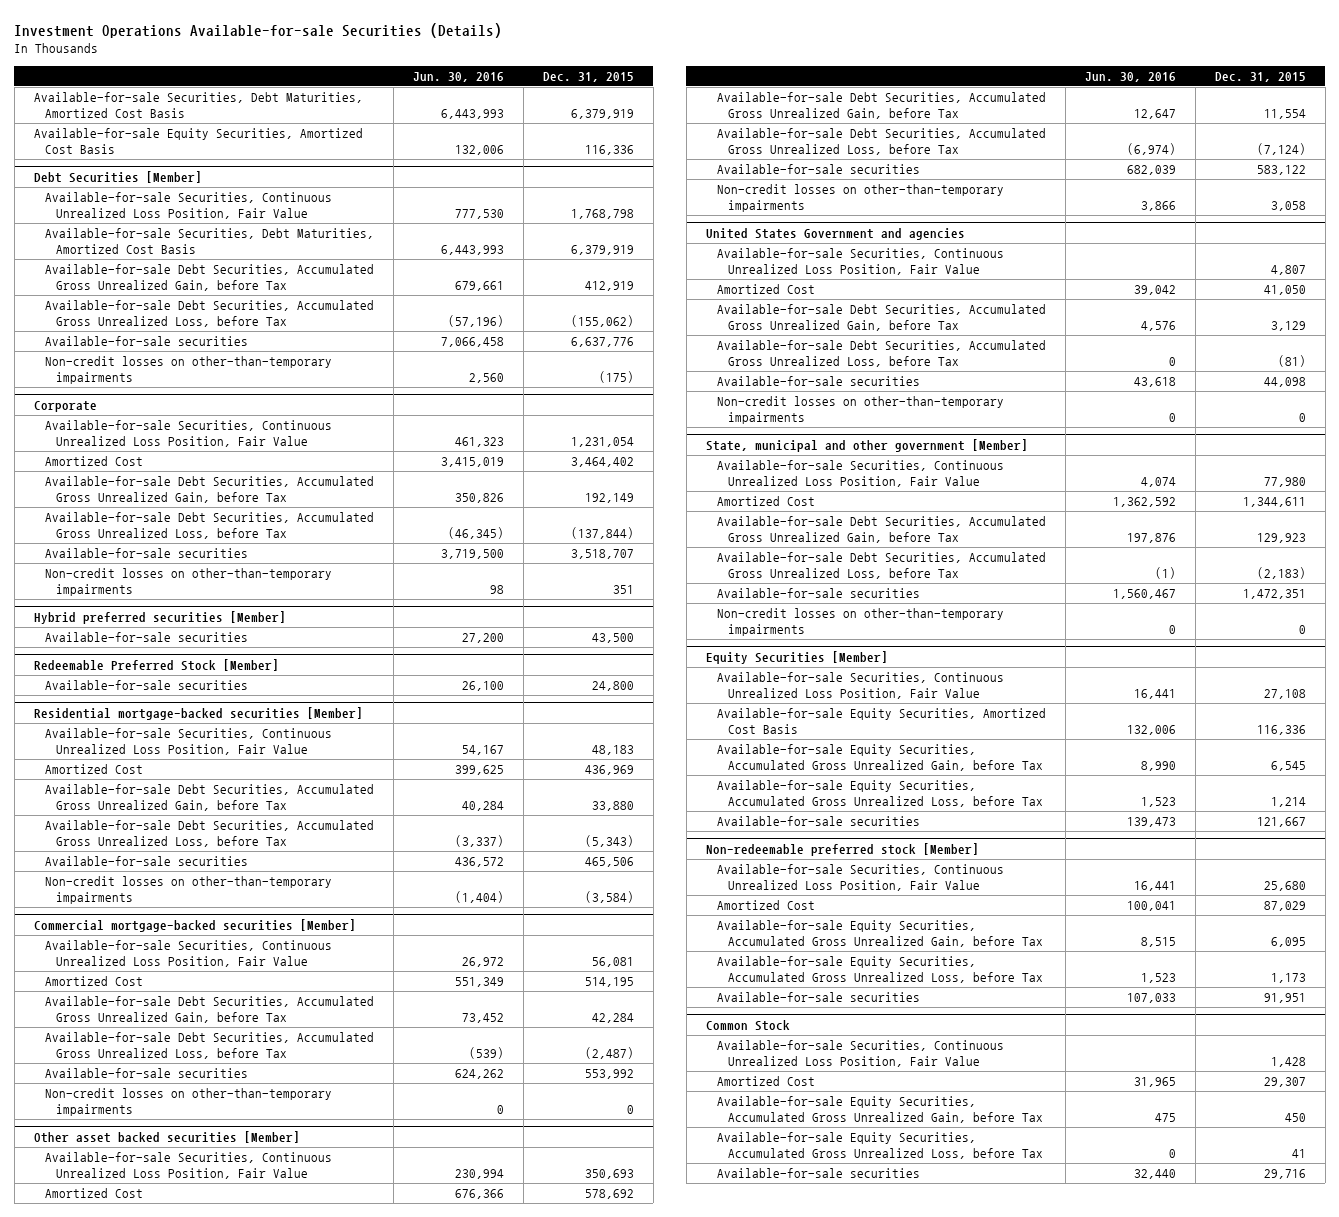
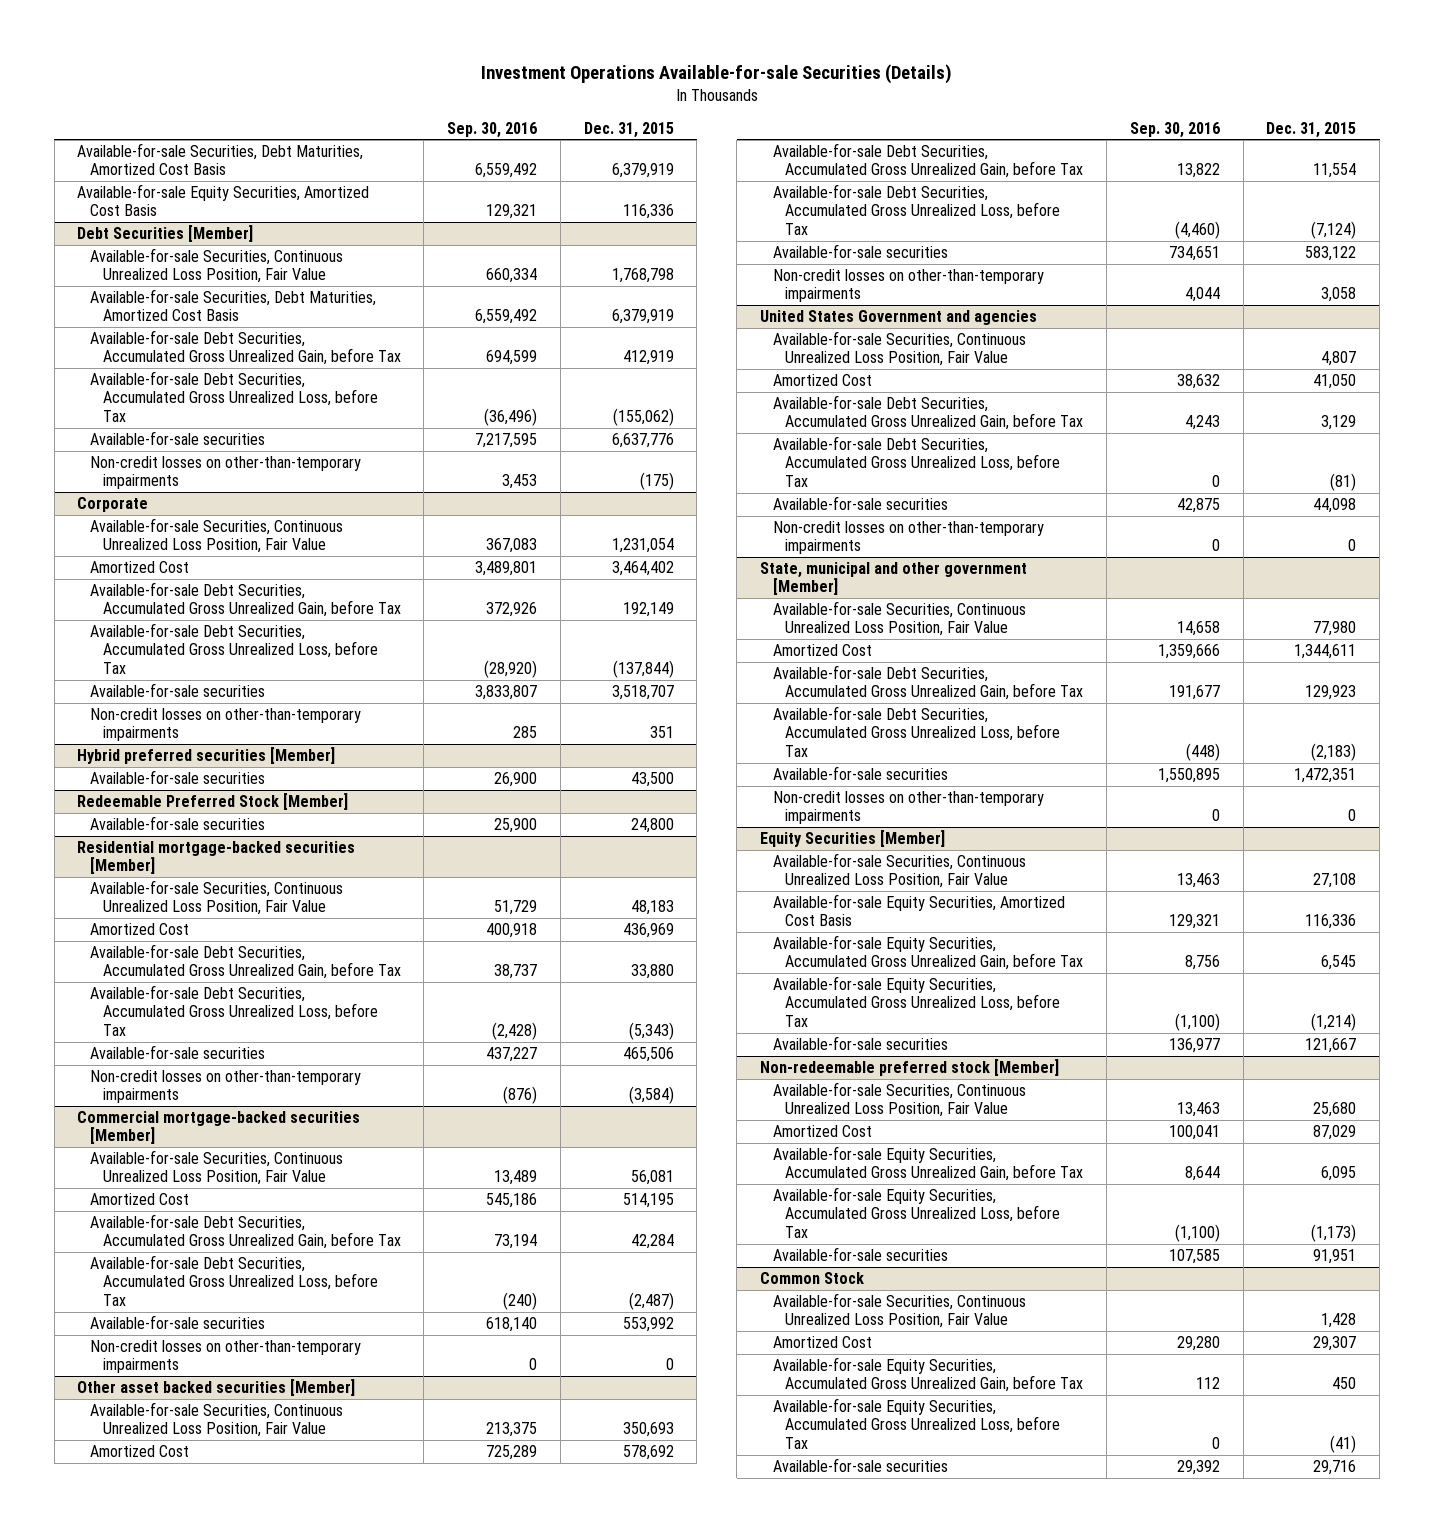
- | Jun. 30, 2016 | Dec. 31, 2015
+ | Sep. 30, 2016 | Dec. 31, 2015
@ Equity Securities [Member]
- Available-for-sale Equity Securities, Accumulated Gross Unrealized Loss, before Tax | 1,523 | 1,214
+ Available-for-sale Equity Securities, Accumulated Gross Unrealized Loss, before Tax | (1,100) | (1,214)
@ Non-redeemable preferred stock [Member]
- Available-for-sale Equity Securities, Accumulated Gross Unrealized Loss, before Tax | 1,523 | 1,173
+ Available-for-sale Equity Securities, Accumulated Gross Unrealized Loss, before Tax | (1,100) | (1,173)
@ Common Stock
- Available-for-sale Equity Securities, Accumulated Gross Unrealized Loss, before Tax | 0 | 41
+ Available-for-sale Equity Securities, Accumulated Gross Unrealized Loss, before Tax | 0 | (41)

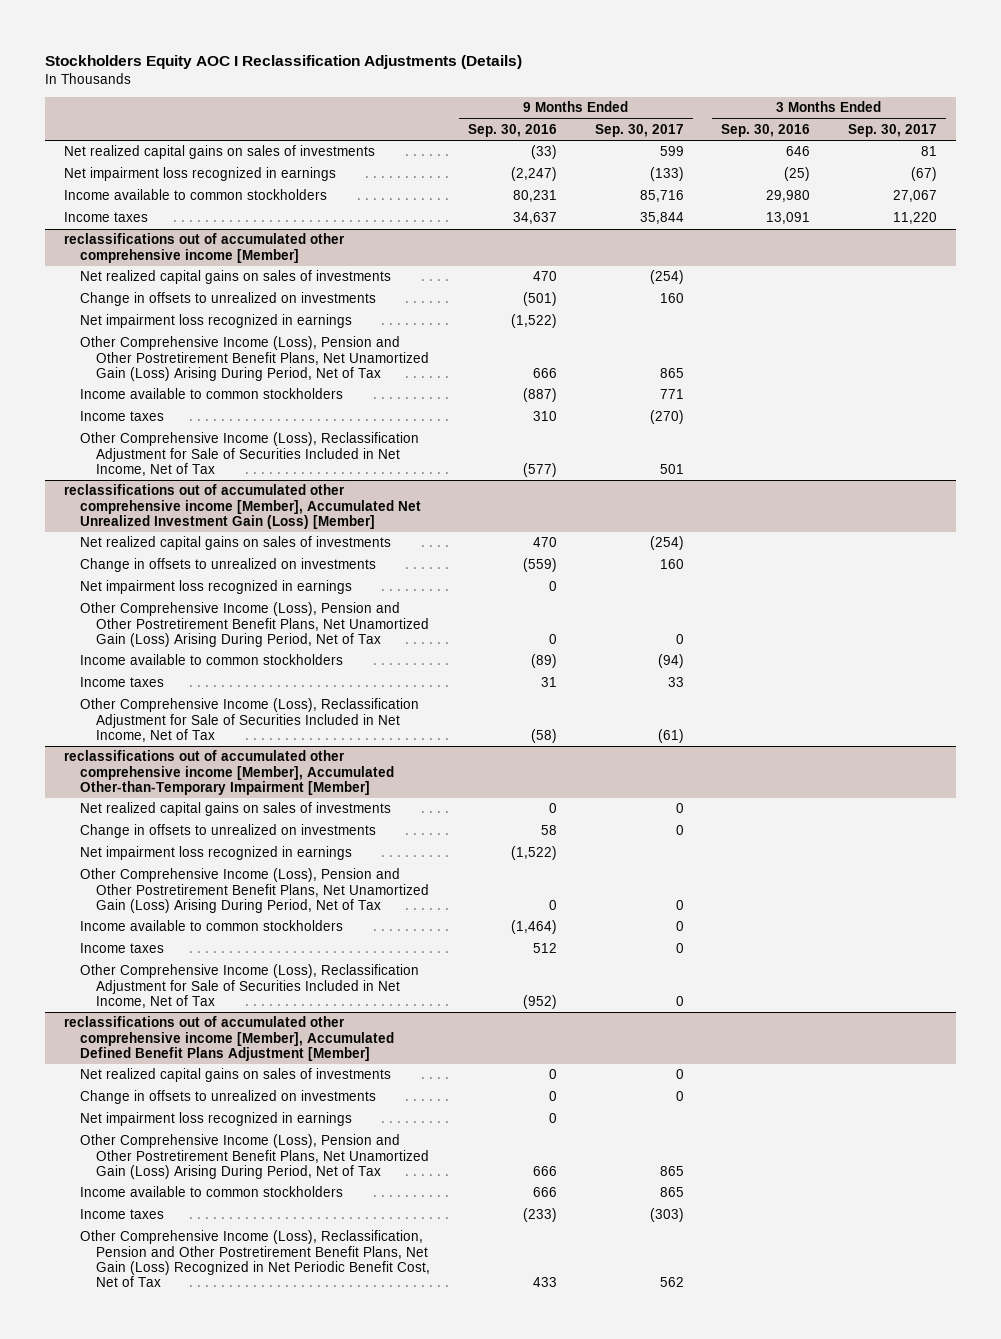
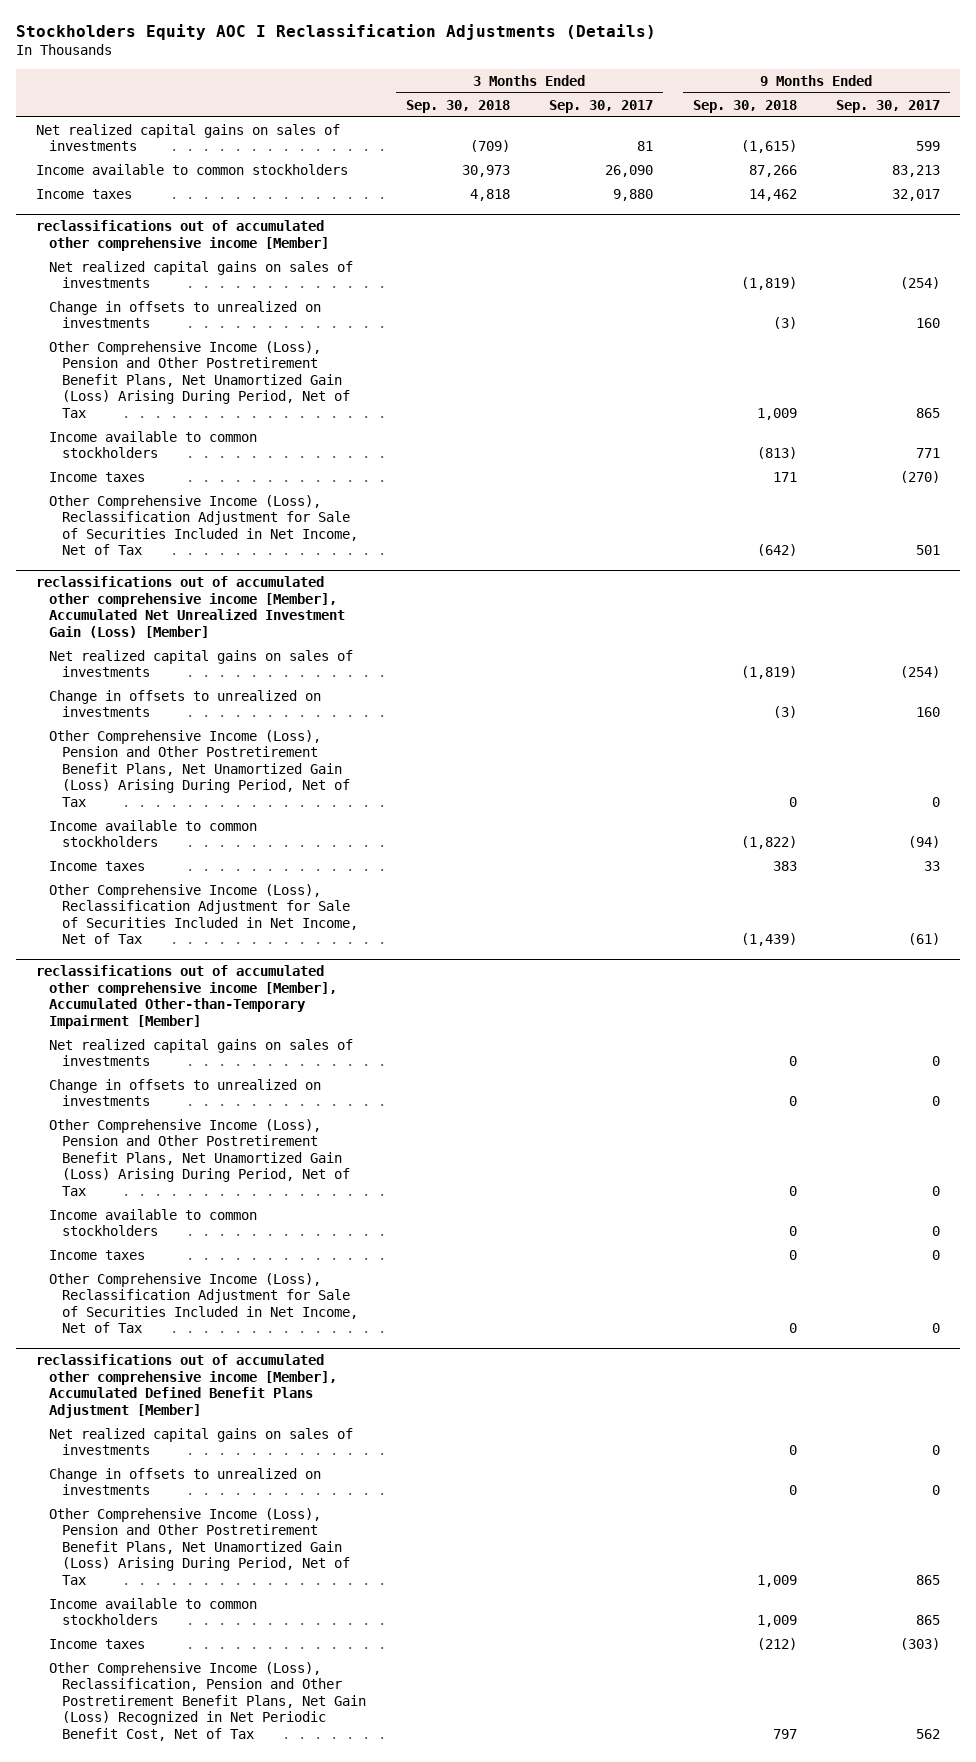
- | 9 Months Ended Sep. 30, 2016 | 9 Months Ended Sep. 30, 2017 | 3 Months Ended Sep. 30, 2016 | 3 Months Ended Sep. 30, 2017
+ | 3 Months Ended Sep. 30, 2018 | 3 Months Ended Sep. 30, 2017 | 9 Months Ended Sep. 30, 2018 | 9 Months Ended Sep. 30, 2017
- Net impairment loss recognized in earnings | (2,247) | (133) | (25) | (67)
- Income available to common stockholders | 80,231 | 85,716 | 29,980 | 27,067
- Income taxes | 34,637 | 35,844 | 13,091 | 11,220
+ Income available to common stockholders | 30,973 | 26,090 | 87,266 | 83,213
+ Income taxes | 4,818 | 9,880 | 14,462 | 32,017
@ reclassifications out of accumulated other comprehensive income [Member]
- Net impairment loss recognized in earnings | (1,522) | | |
@ reclassifications out of accumulated other comprehensive income [Member], Accumulated Net Unrealized Investment Gain (Loss) [Member]
- Net impairment loss recognized in earnings | 0 | | |
@ reclassifications out of accumulated other comprehensive income [Member], Accumulated Other-than-Temporary Impairment [Member]
- Net impairment loss recognized in earnings | (1,522) | | |
@ reclassifications out of accumulated other comprehensive income [Member], Accumulated Defined Benefit Plans Adjustment [Member]
- Net impairment loss recognized in earnings | 0 | | |

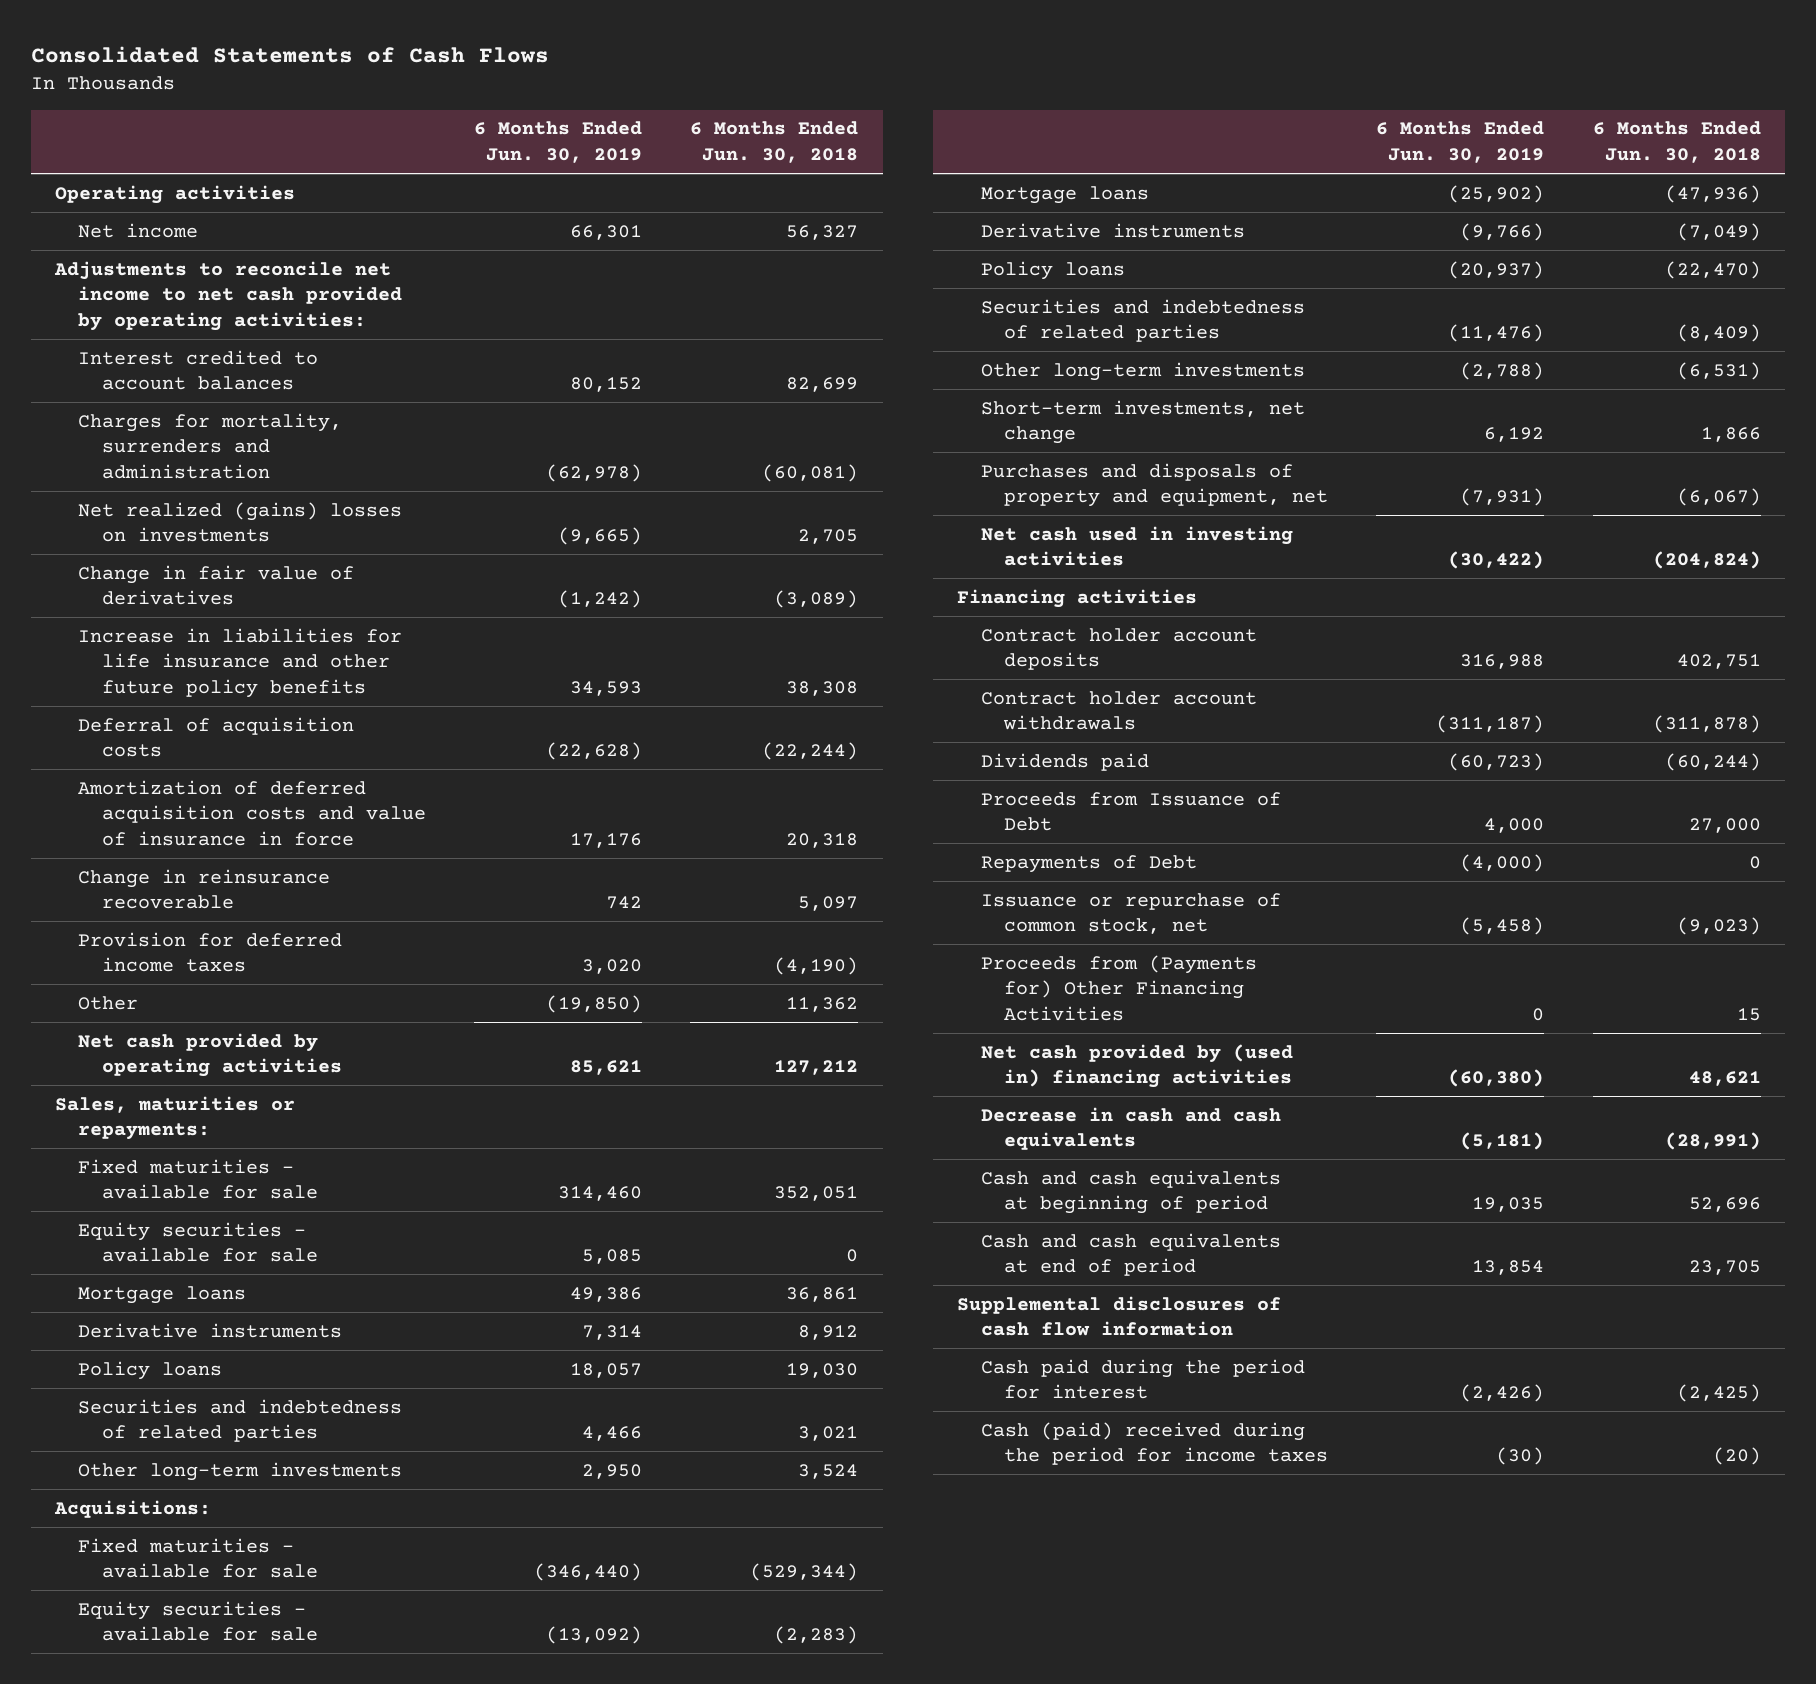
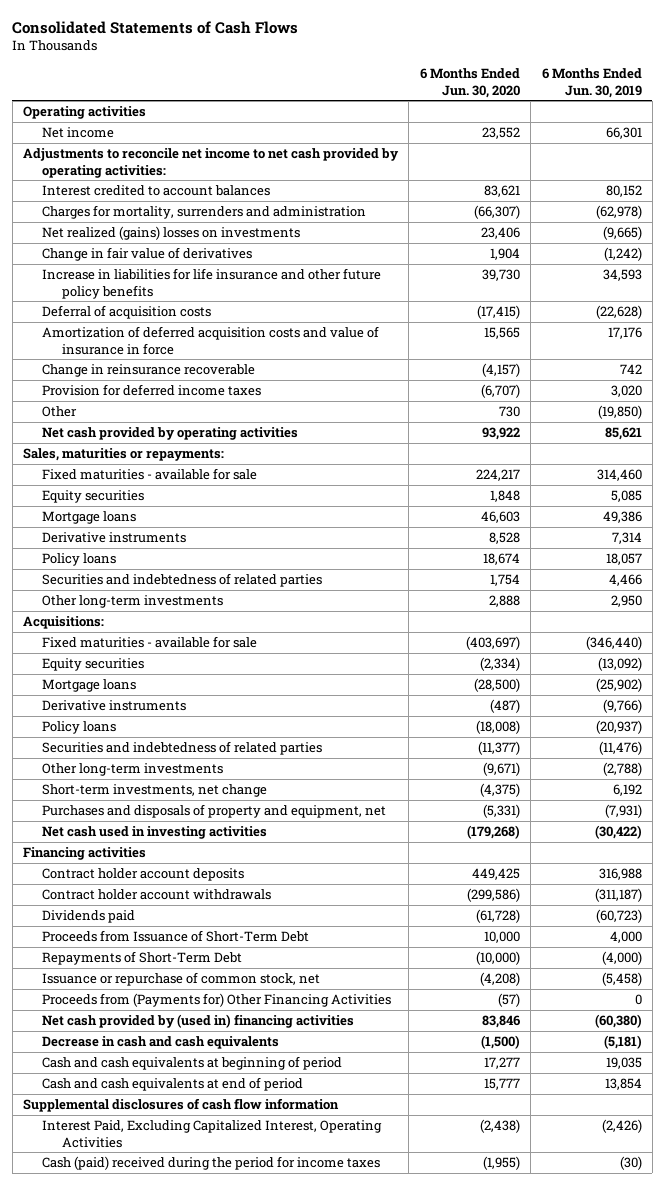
- | 6 Months Ended Jun. 30, 2019 | 6 Months Ended Jun. 30, 2018
+ | 6 Months Ended Jun. 30, 2020 | 6 Months Ended Jun. 30, 2019
- Equity securities - available for sale | 5,085 | 0
+ Equity securities | 1,848 | 5,085
- Equity securities - available for sale | (13,092) | (2,283)
+ Equity securities | (2,334) | (13,092)
- Proceeds from Issuance of Debt | 4,000 | 27,000
- Repayments of Debt | (4,000) | 0
+ Proceeds from Issuance of Short-Term Debt | 10,000 | 4,000
+ Repayments of Short-Term Debt | (10,000) | (4,000)
- Cash paid during the period for interest | (2,426) | (2,425)
+ Interest Paid, Excluding Capitalized Interest, Operating Activities | (2,438) | (2,426)

